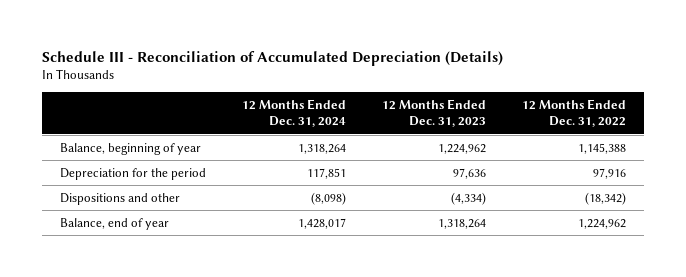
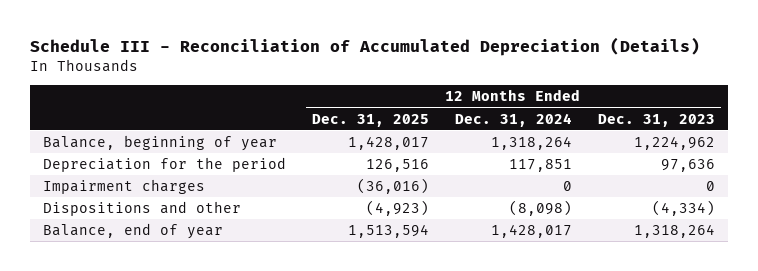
- | 12 Months Ended Dec. 31, 2024 | 12 Months Ended Dec. 31, 2023 | 12 Months Ended Dec. 31, 2022
+ | 12 Months Ended Dec. 31, 2025 | 12 Months Ended Dec. 31, 2024 | 12 Months Ended Dec. 31, 2023
+ Impairment charges | (36,016) | 0 | 0

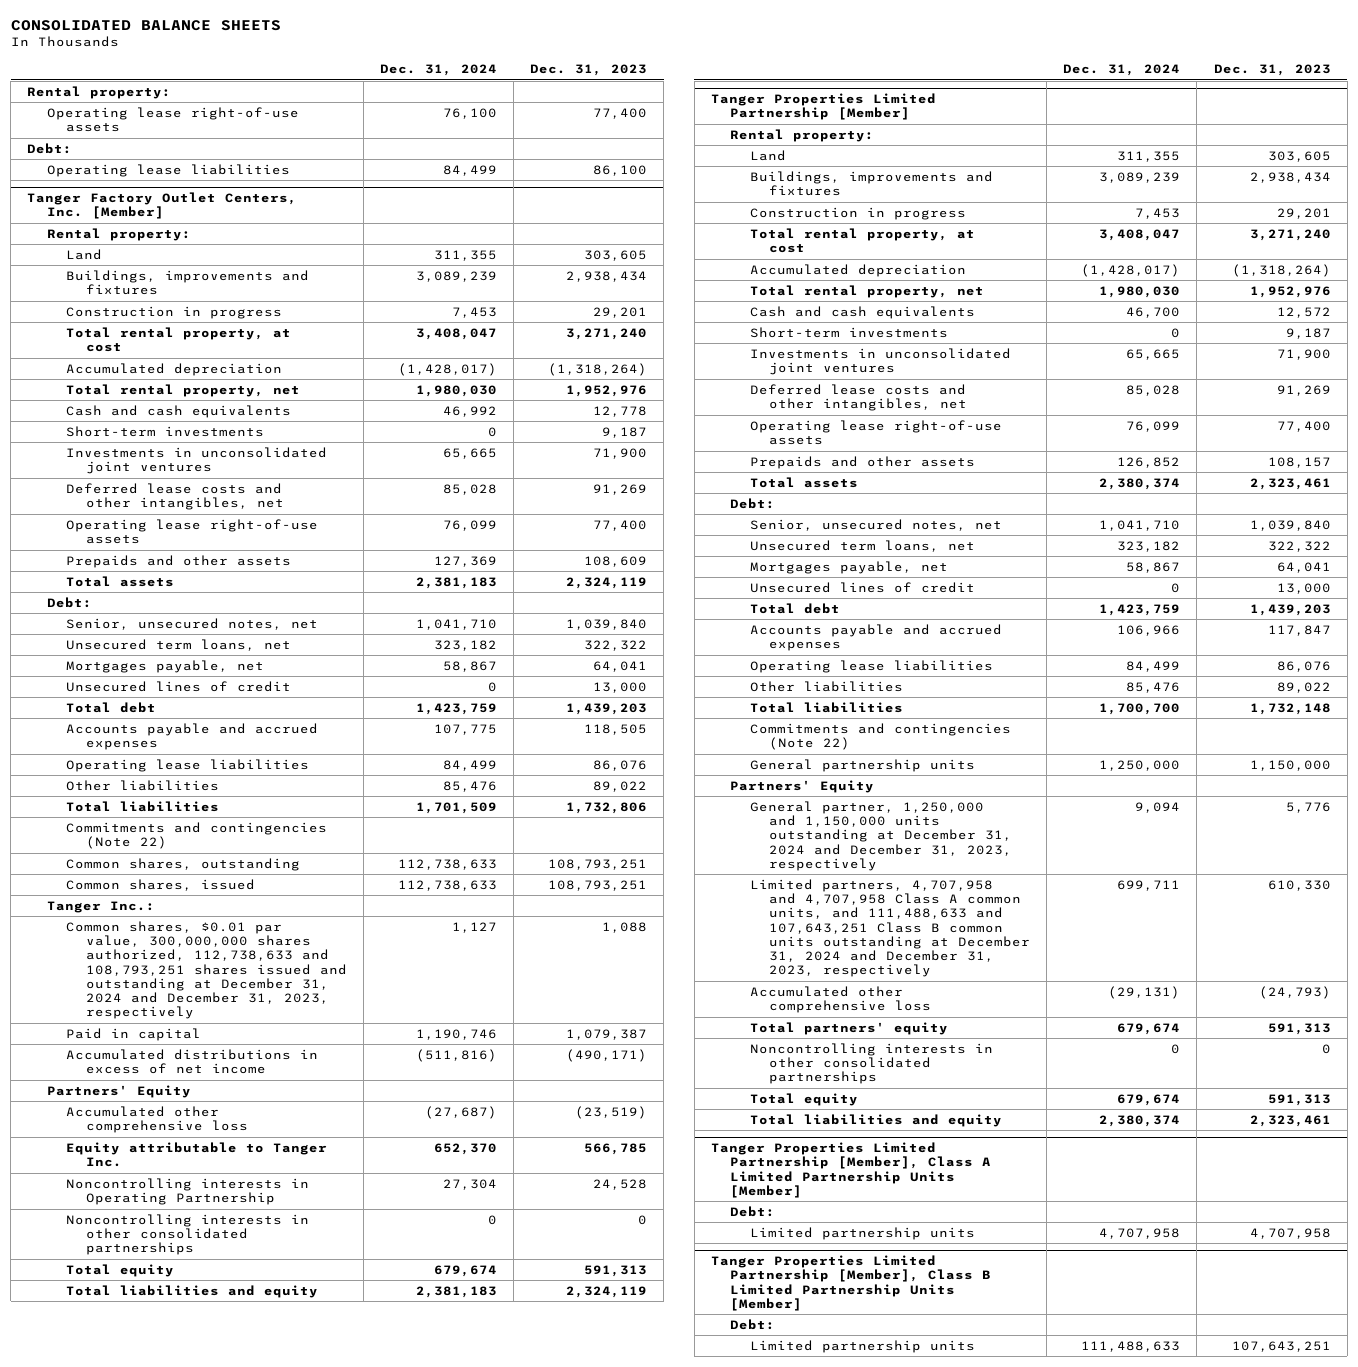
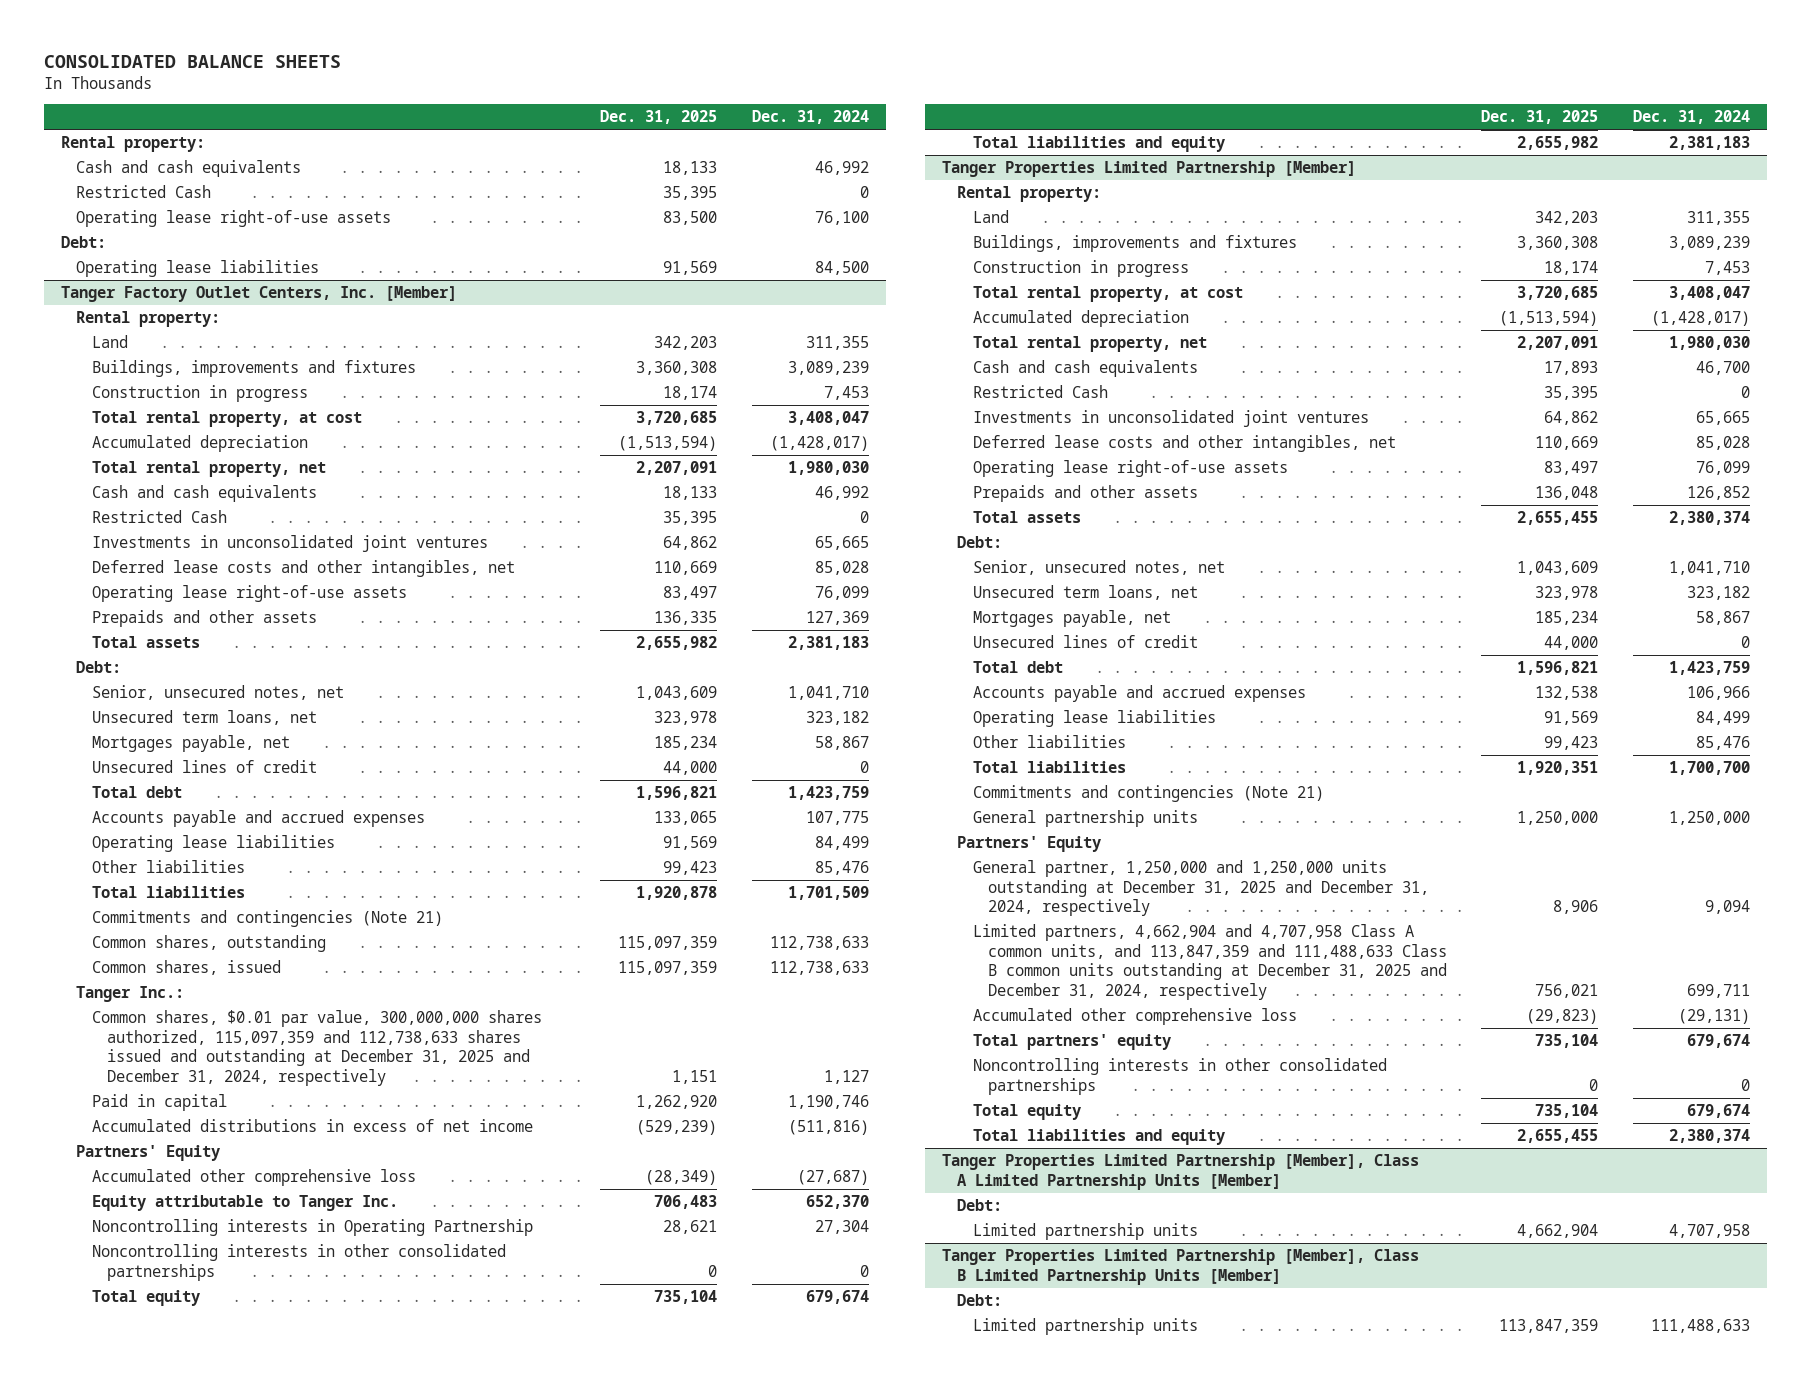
- | Dec. 31, 2024 | Dec. 31, 2023
+ | Dec. 31, 2025 | Dec. 31, 2024
+ Cash and cash equivalents | 18,133 | 46,992
+ Restricted Cash | 35,395 | 0
- Operating lease liabilities | 84,499 | 86,100
+ Operating lease liabilities | 91,569 | 84,500
@ Tanger Factory Outlet Centers, Inc. [Member]
- Short-term investments | 0 | 9,187
+ Restricted Cash | 35,395 | 0
- Commitments and contingencies (Note 22)
+ Commitments and contingencies (Note 21)
- Common shares, $0.01 par value, 300,000,000 shares authorized, 112,738,633 and 108,793,251 shares issued and outstanding at December 31, 2024 and December 31, 2023, respectively | 1,127 | 1,088
+ Common shares, $0.01 par value, 300,000,000 shares authorized, 115,097,359 and 112,738,633 shares issued and outstanding at December 31, 2025 and December 31, 2024, respectively | 1,151 | 1,127
@ Tanger Properties Limited Partnership [Member]
- Short-term investments | 0 | 9,187
+ Restricted Cash | 35,395 | 0
- Commitments and contingencies (Note 22)
+ Commitments and contingencies (Note 21)
- General partner, 1,250,000 and 1,150,000 units outstanding at December 31, 2024 and December 31, 2023, respectively | 9,094 | 5,776
- Limited partners, 4,707,958 and 4,707,958 Class A common units, and 111,488,633 and 107,643,251 Class B common units outstanding at December 31, 2024 and December 31, 2023, respectively | 699,711 | 610,330
+ General partner, 1,250,000 and 1,250,000 units outstanding at December 31, 2025 and December 31, 2024, respectively | 8,906 | 9,094
+ Limited partners, 4,662,904 and 4,707,958 Class A common units, and 113,847,359 and 111,488,633 Class B common units outstanding at December 31, 2025 and December 31, 2024, respectively | 756,021 | 699,711

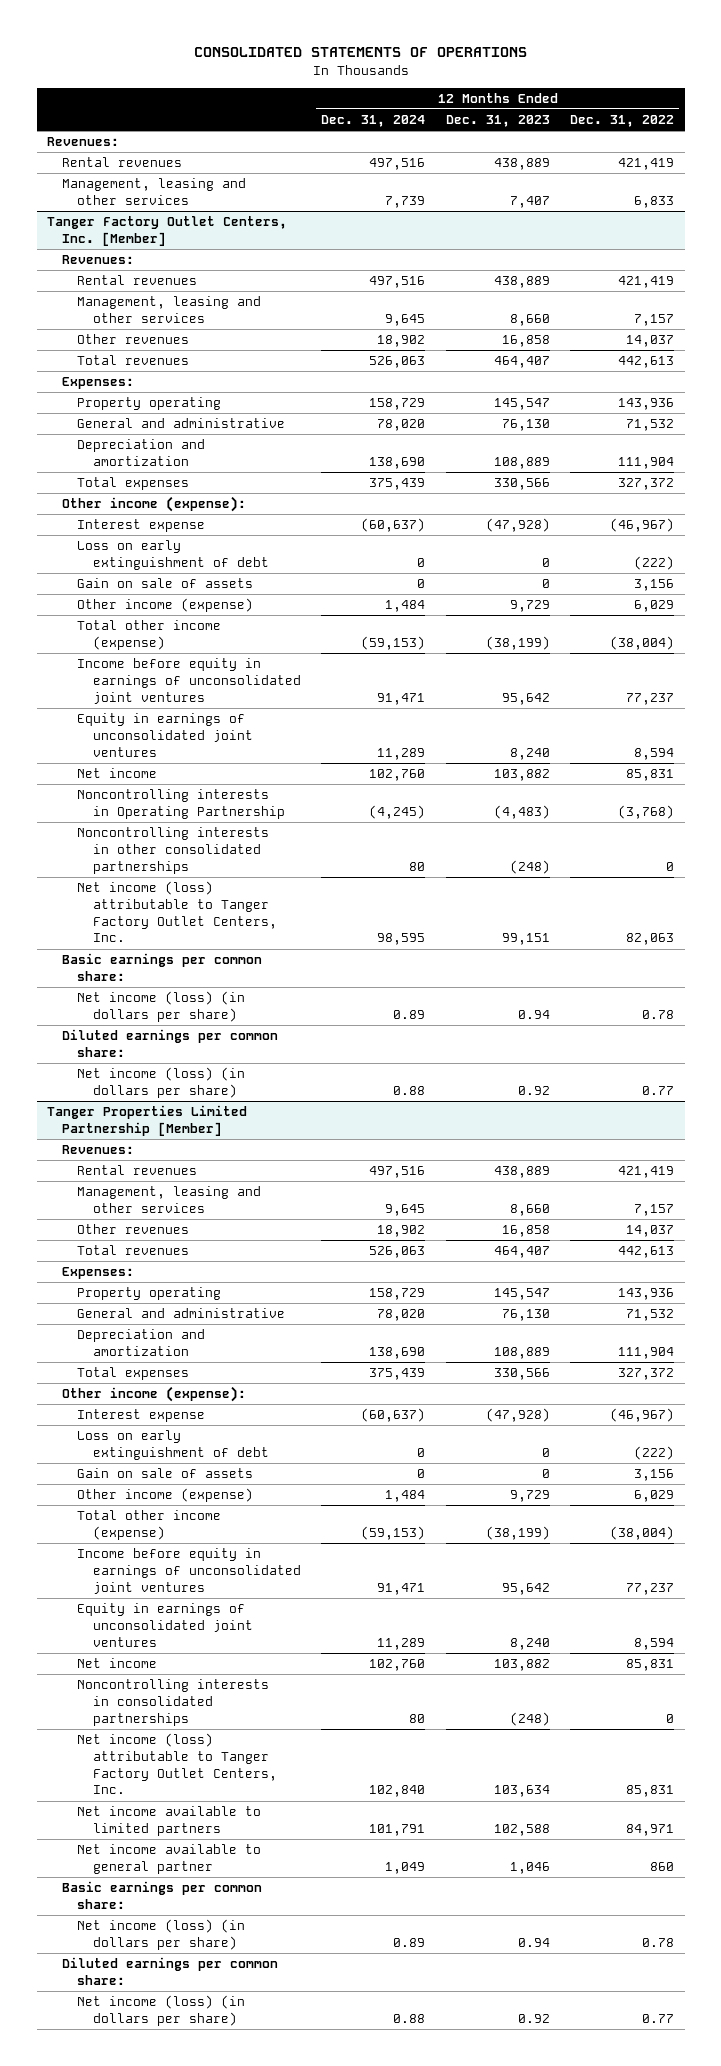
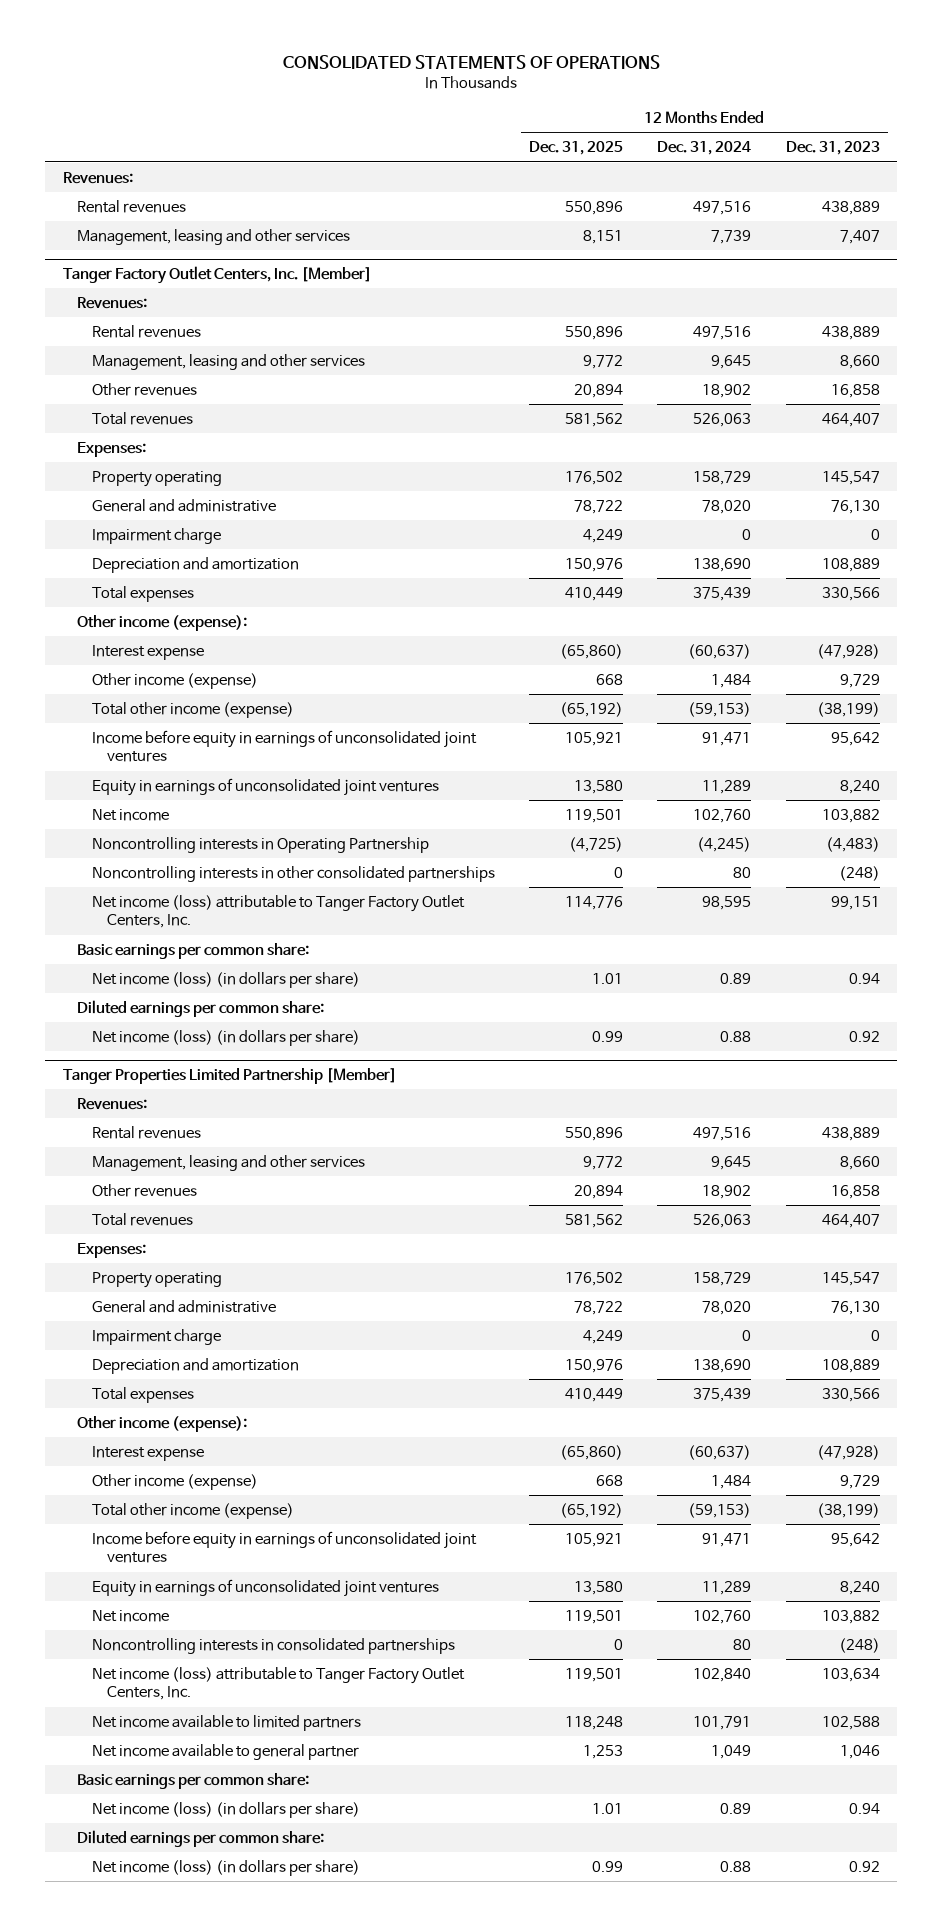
- | 12 Months Ended Dec. 31, 2024 | 12 Months Ended Dec. 31, 2023 | 12 Months Ended Dec. 31, 2022
+ | 12 Months Ended Dec. 31, 2025 | 12 Months Ended Dec. 31, 2024 | 12 Months Ended Dec. 31, 2023
@ Tanger Factory Outlet Centers, Inc. [Member]
+ Impairment charge | 4,249 | 0 | 0
- Loss on early extinguishment of debt | 0 | 0 | (222)
- Gain on sale of assets | 0 | 0 | 3,156
@ Tanger Properties Limited Partnership [Member]
+ Impairment charge | 4,249 | 0 | 0
- Loss on early extinguishment of debt | 0 | 0 | (222)
- Gain on sale of assets | 0 | 0 | 3,156

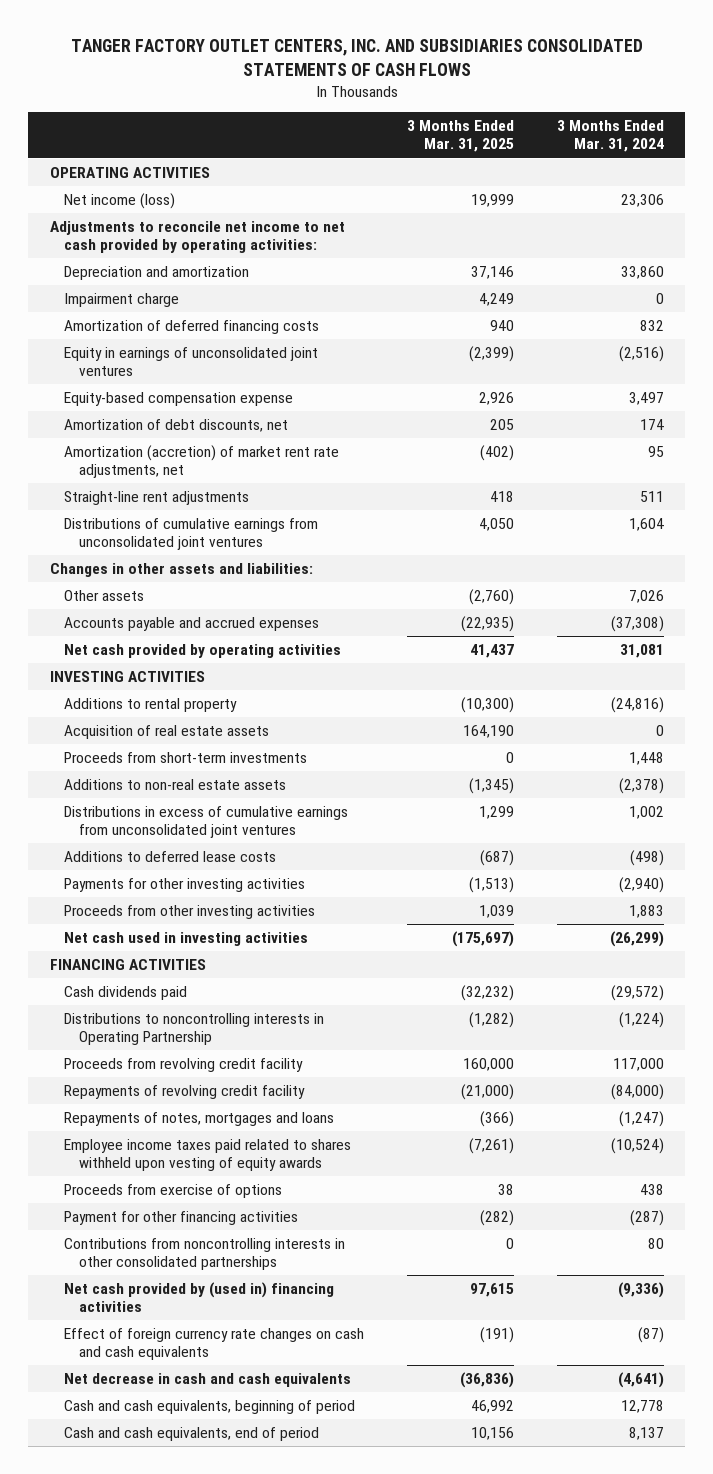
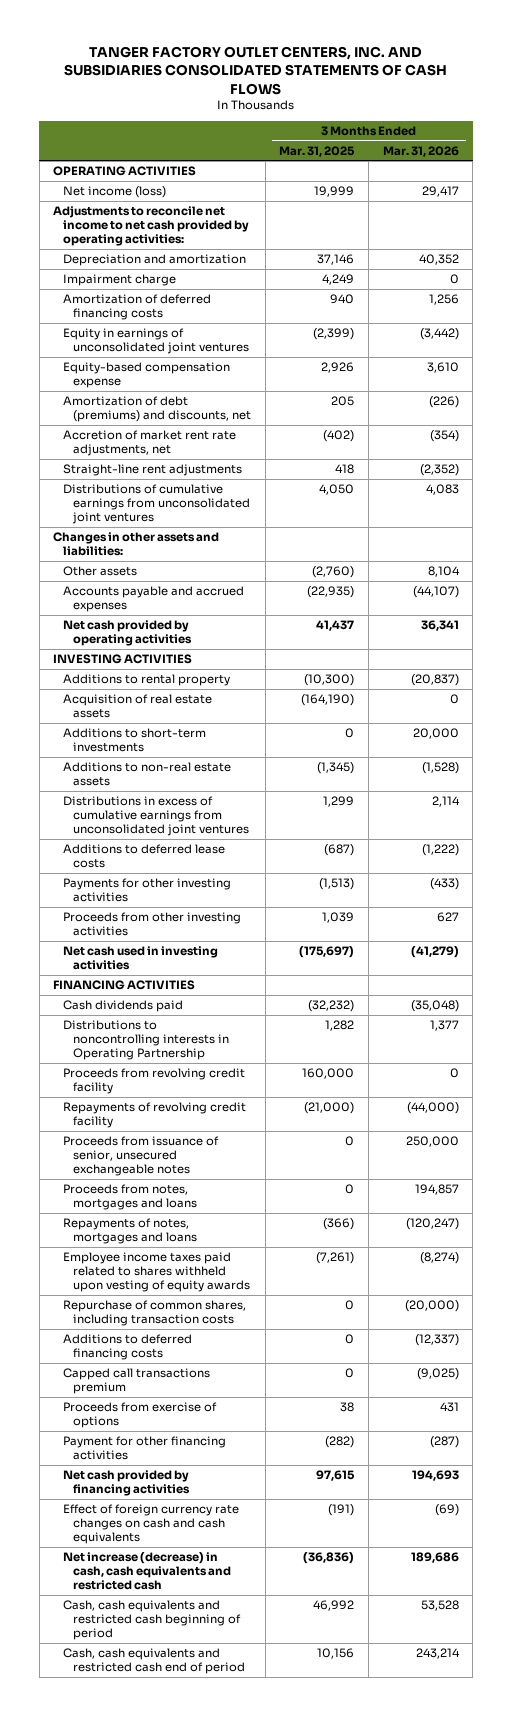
- | 3 Months Ended Mar. 31, 2025 | 3 Months Ended Mar. 31, 2024
+ | 3 Months Ended Mar. 31, 2025 | 3 Months Ended Mar. 31, 2026
- Amortization of debt discounts, net | 205 | 174
- Amortization (accretion) of market rent rate adjustments, net | (402) | 95
+ Amortization of debt (premiums) and discounts, net | 205 | (226)
+ Accretion of market rent rate adjustments, net | (402) | (354)
- Acquisition of real estate assets | 164,190 | 0
- Proceeds from short-term investments | 0 | 1,448
+ Acquisition of real estate assets | (164,190) | 0
+ Additions to short-term investments | 0 | 20,000
- Distributions to noncontrolling interests in Operating Partnership | (1,282) | (1,224)
+ Distributions to noncontrolling interests in Operating Partnership | 1,282 | 1,377
+ Proceeds from issuance of senior, unsecured exchangeable notes | 0 | 250,000
+ Proceeds from notes, mortgages and loans | 0 | 194,857
+ Repurchase of common shares, including transaction costs | 0 | (20,000)
+ Additions to deferred financing costs | 0 | (12,337)
+ Capped call transactions premium | 0 | (9,025)
- Contributions from noncontrolling interests in other consolidated partnerships | 0 | 80
- Net cash provided by (used in) financing activities | 97,615 | (9,336)
+ Net cash provided by financing activities | 97,615 | 194,693
- Net decrease in cash and cash equivalents | (36,836) | (4,641)
- Cash and cash equivalents, beginning of period | 46,992 | 12,778
- Cash and cash equivalents, end of period | 10,156 | 8,137
+ Net increase (decrease) in cash, cash equivalents and restricted cash | (36,836) | 189,686
+ Cash, cash equivalents and restricted cash beginning of period | 46,992 | 53,528
+ Cash, cash equivalents and restricted cash end of period | 10,156 | 243,214

